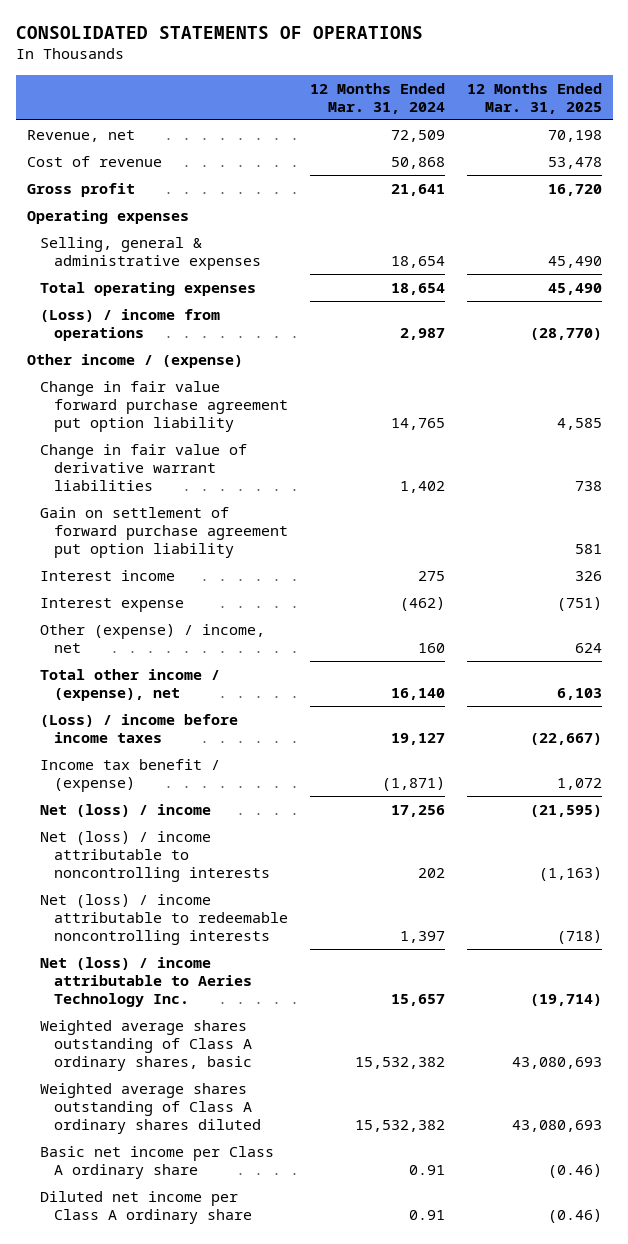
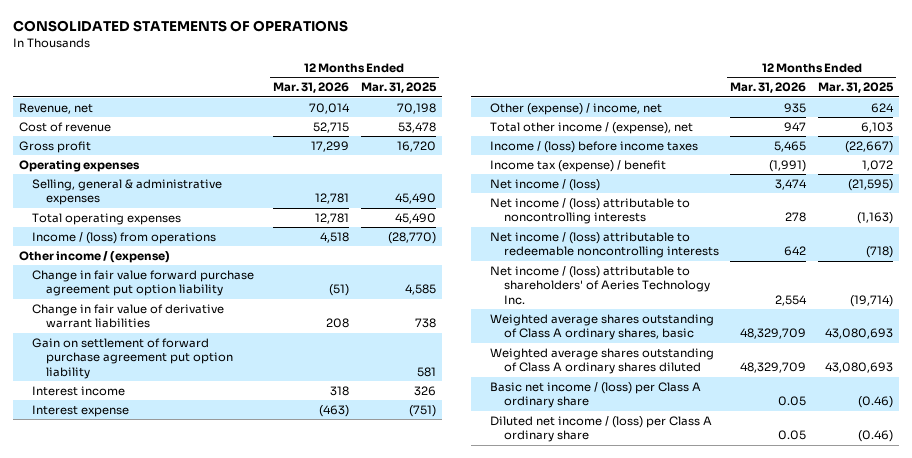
- | 12 Months Ended Mar. 31, 2024 | 12 Months Ended Mar. 31, 2025
+ | 12 Months Ended Mar. 31, 2026 | 12 Months Ended Mar. 31, 2025
- (Loss) / income from operations | 2,987 | (28,770)
+ Income / (loss) from operations | 4,518 | (28,770)
- (Loss) / income before income taxes | 19,127 | (22,667)
- Income tax benefit / (expense) | (1,871) | 1,072
- Net (loss) / income | 17,256 | (21,595)
- Net (loss) / income attributable to noncontrolling interests | 202 | (1,163)
- Net (loss) / income attributable to redeemable noncontrolling interests | 1,397 | (718)
- Net (loss) / income attributable to Aeries Technology Inc. | 15,657 | (19,714)
+ Income / (loss) before income taxes | 5,465 | (22,667)
+ Income tax (expense) / benefit | (1,991) | 1,072
+ Net income / (loss) | 3,474 | (21,595)
+ Net income / (loss) attributable to noncontrolling interests | 278 | (1,163)
+ Net income / (loss) attributable to redeemable noncontrolling interests | 642 | (718)
+ Net income / (loss) attributable to shareholders' of Aeries Technology Inc. | 2,554 | (19,714)
- Basic net income per Class A ordinary share | 0.91 | (0.46)
- Diluted net income per Class A ordinary share | 0.91 | (0.46)
+ Basic net income / (loss) per Class A ordinary share | 0.05 | (0.46)
+ Diluted net income / (loss) per Class A ordinary share | 0.05 | (0.46)

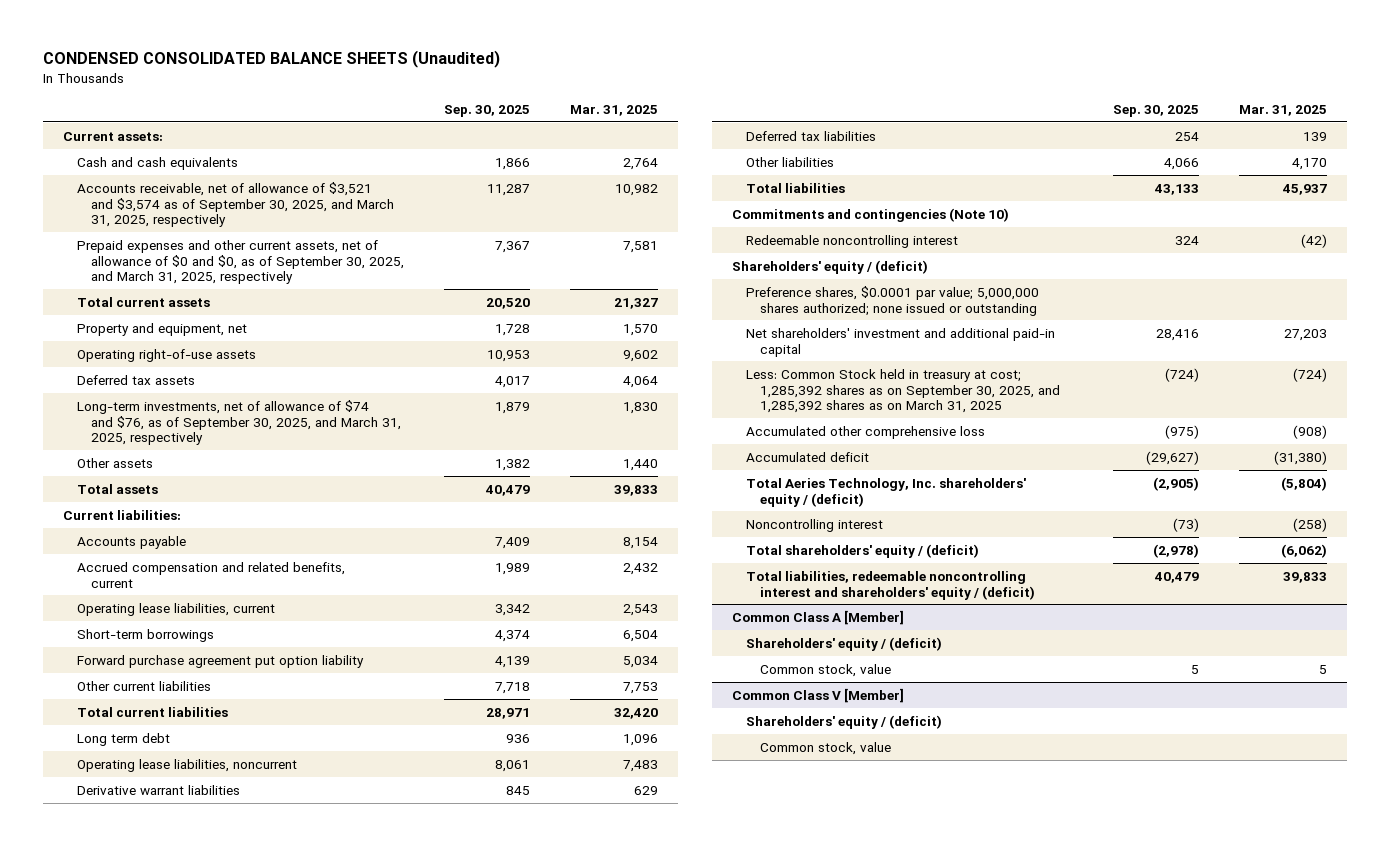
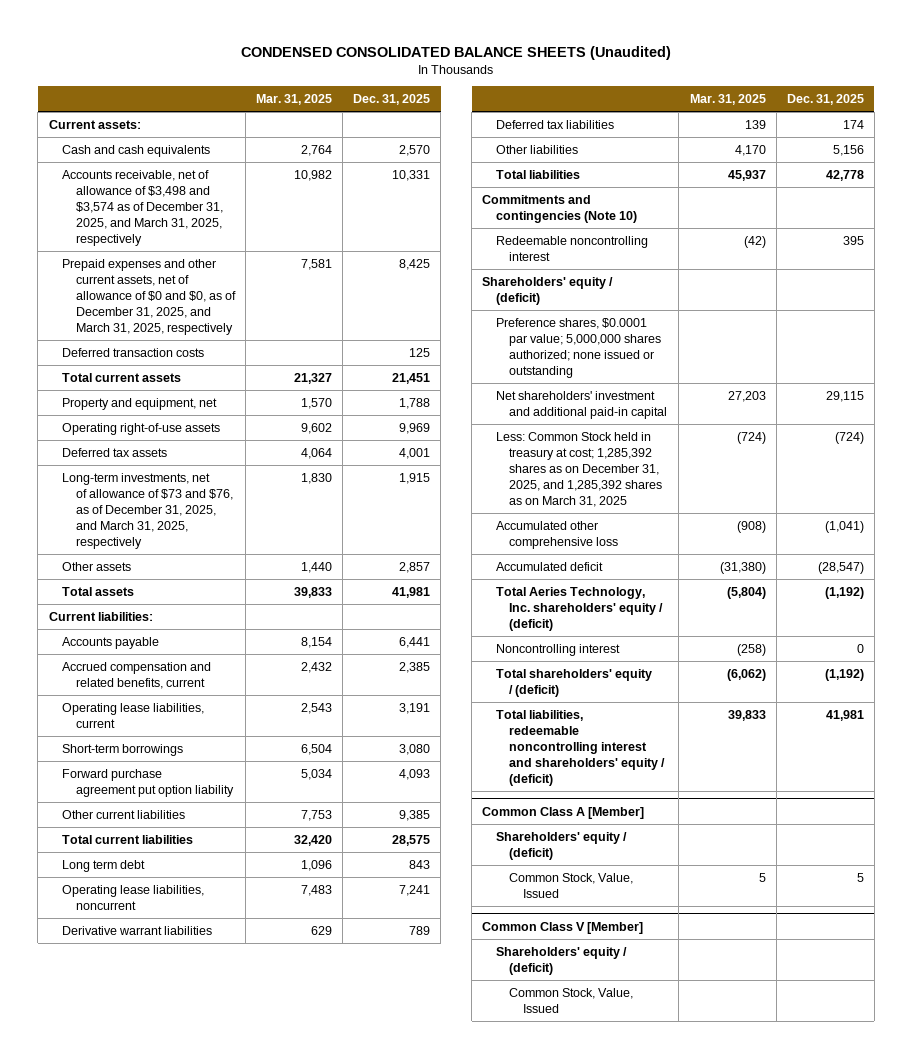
- | Sep. 30, 2025 | Mar. 31, 2025
+ | Mar. 31, 2025 | Dec. 31, 2025
- Accounts receivable, net of allowance of $3,521 and $3,574 as of September 30, 2025, and March 31, 2025, respectively | 11,287 | 10,982
- Prepaid expenses and other current assets, net of allowance of $0 and $0, as of September 30, 2025, and March 31, 2025, respectively | 7,367 | 7,581
+ Accounts receivable, net of allowance of $3,498 and $3,574 as of December 31, 2025, and March 31, 2025, respectively | 10,982 | 10,331
+ Prepaid expenses and other current assets, net of allowance of $0 and $0, as of December 31, 2025, and March 31, 2025, respectively | 7,581 | 8,425
+ Deferred transaction costs | | 125
- Long-term investments, net of allowance of $74 and $76, as of September 30, 2025, and March 31, 2025, respectively | 1,879 | 1,830
+ Long-term investments, net of allowance of $73 and $76, as of December 31, 2025, and March 31, 2025, respectively | 1,830 | 1,915
- Less: Common Stock held in treasury at cost; 1,285,392 shares as on September 30, 2025, and 1,285,392 shares as on March 31, 2025 | (724) | (724)
+ Less: Common Stock held in treasury at cost; 1,285,392 shares as on December 31, 2025, and 1,285,392 shares as on March 31, 2025 | (724) | (724)
@ Common Class A [Member]
- Common stock, value | 5 | 5
+ Common Stock, Value, Issued | 5 | 5
@ Common Class V [Member]
- Common stock, value
+ Common Stock, Value, Issued

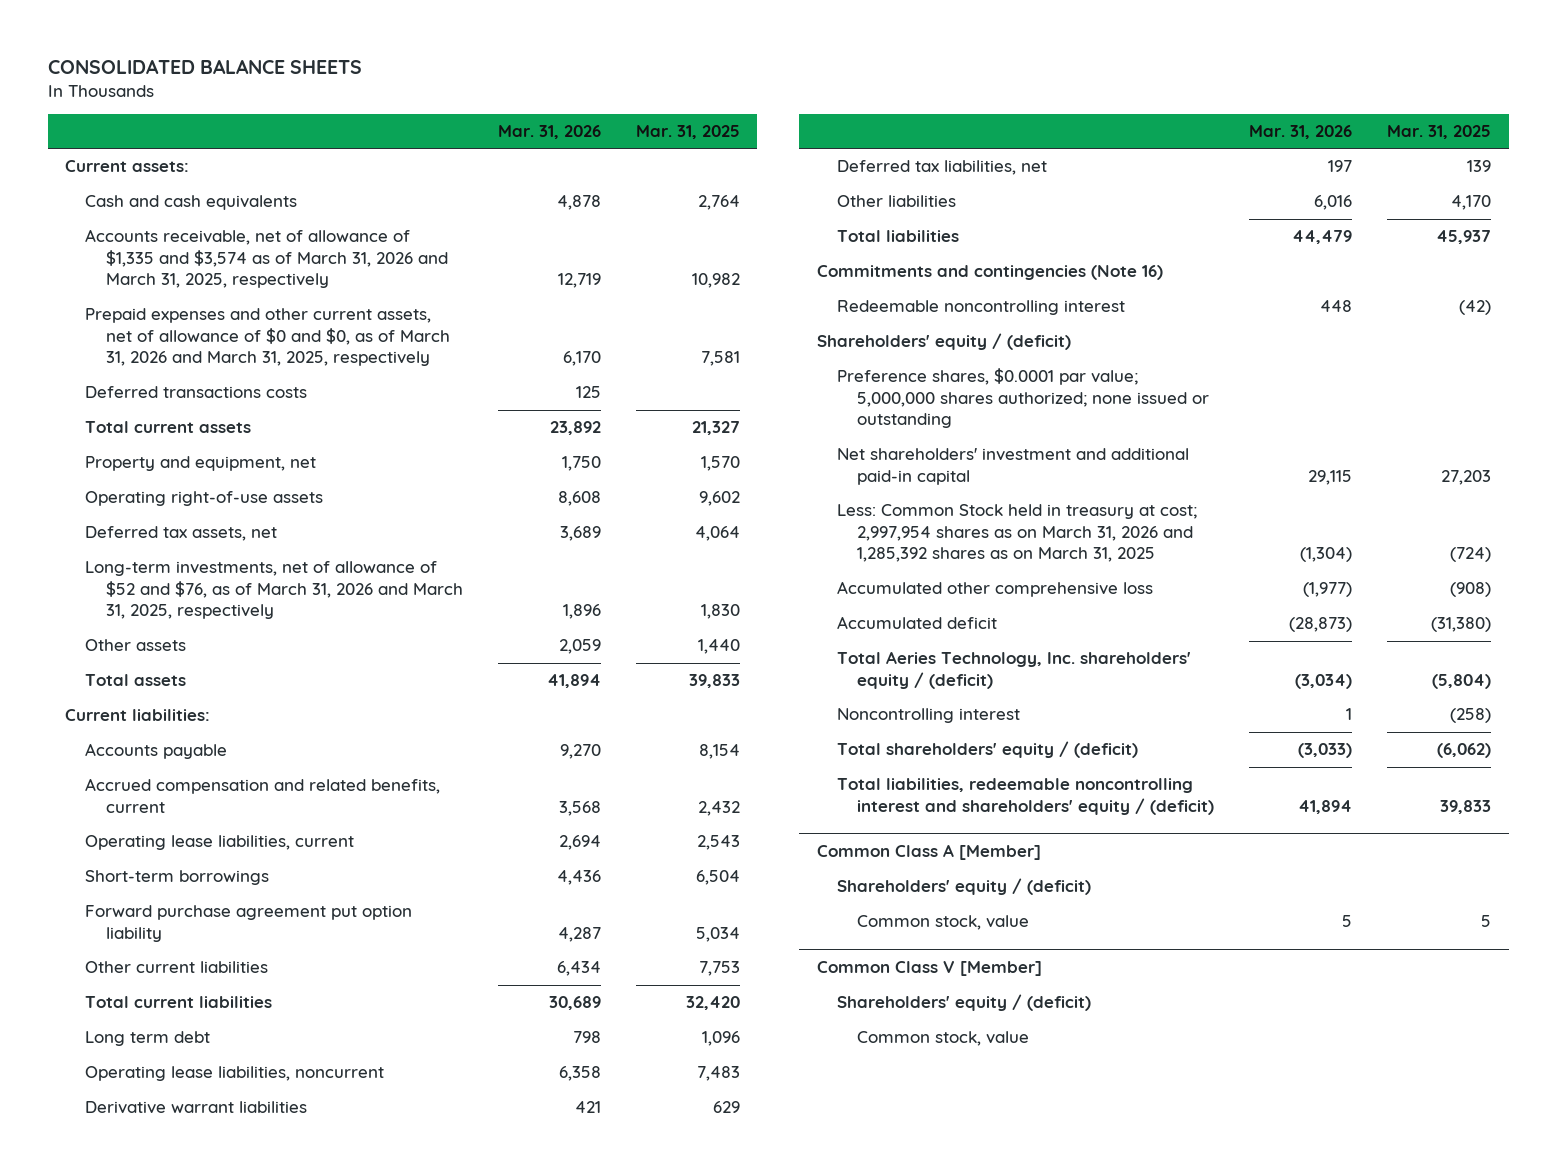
- CONDENSED CONSOLIDATED BALANCE SHEETS (Unaudited)
+ CONSOLIDATED BALANCE SHEETS
- | Mar. 31, 2025 | Dec. 31, 2025
+ | Mar. 31, 2026 | Mar. 31, 2025
- Accounts receivable, net of allowance of $3,498 and $3,574 as of December 31, 2025, and March 31, 2025, respectively | 10,982 | 10,331
- Prepaid expenses and other current assets, net of allowance of $0 and $0, as of December 31, 2025, and March 31, 2025, respectively | 7,581 | 8,425
- Deferred transaction costs | | 125
+ Accounts receivable, net of allowance of $1,335 and $3,574 as of March 31, 2026 and March 31, 2025, respectively | 12,719 | 10,982
+ Prepaid expenses and other current assets, net of allowance of $0 and $0, as of March 31, 2026 and March 31, 2025, respectively | 6,170 | 7,581
+ Deferred transactions costs | 125 |
- Deferred tax assets | 4,064 | 4,001
- Long-term investments, net of allowance of $73 and $76, as of December 31, 2025, and March 31, 2025, respectively | 1,830 | 1,915
+ Deferred tax assets, net | 3,689 | 4,064
+ Long-term investments, net of allowance of $52 and $76, as of March 31, 2026 and March 31, 2025, respectively | 1,896 | 1,830
- Deferred tax liabilities | 139 | 174
+ Deferred tax liabilities, net | 197 | 139
- Commitments and contingencies (Note 10)
+ Commitments and contingencies (Note 16)
- Less: Common Stock held in treasury at cost; 1,285,392 shares as on December 31, 2025, and 1,285,392 shares as on March 31, 2025 | (724) | (724)
+ Less: Common Stock held in treasury at cost; 2,997,954 shares as on March 31, 2026 and 1,285,392 shares as on March 31, 2025 | (1,304) | (724)
@ Common Class A [Member]
- Common Stock, Value, Issued | 5 | 5
+ Common stock, value | 5 | 5
@ Common Class V [Member]
- Common Stock, Value, Issued
+ Common stock, value

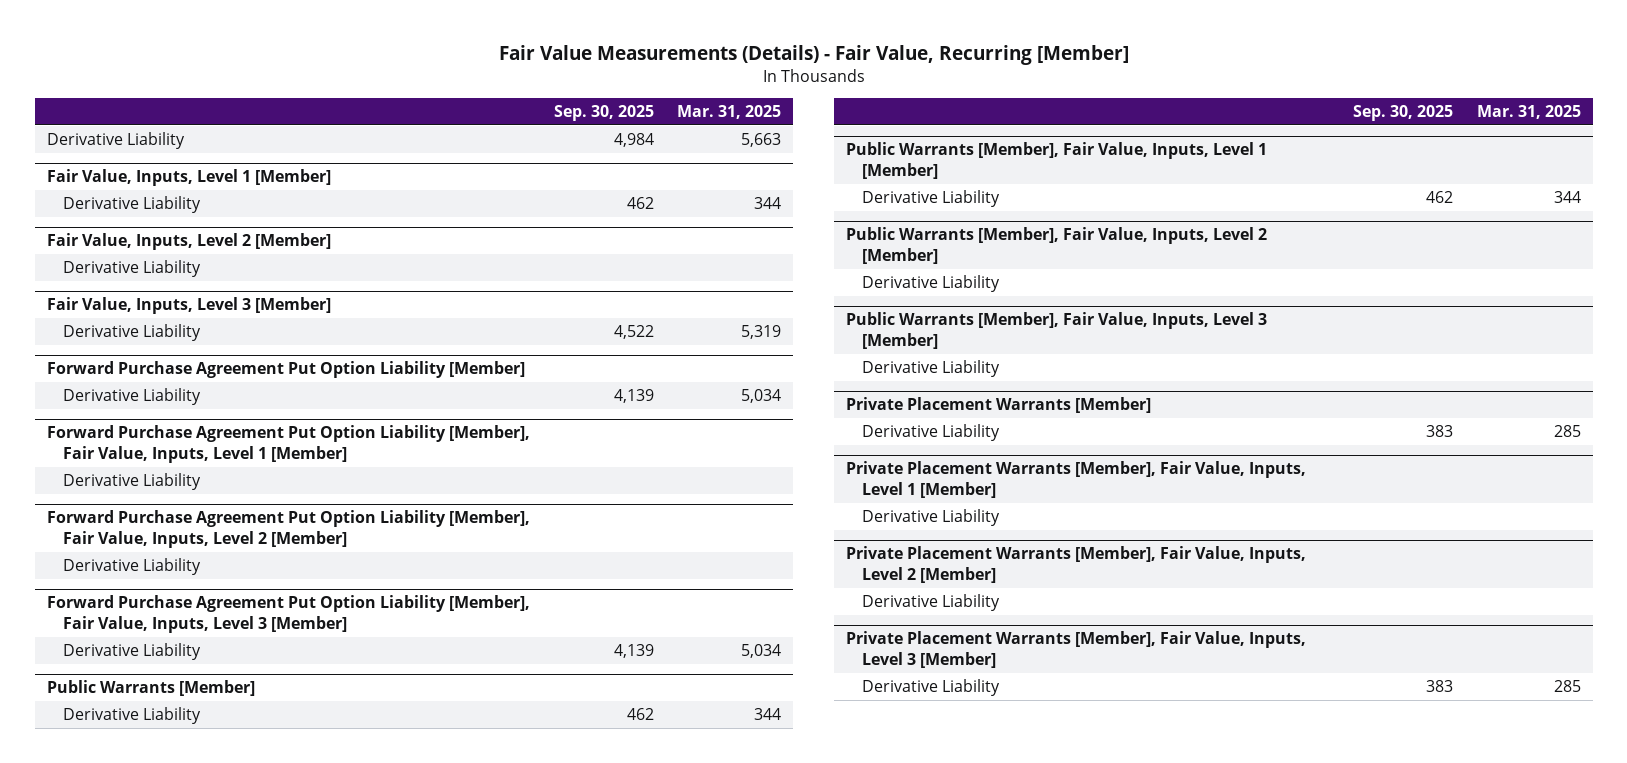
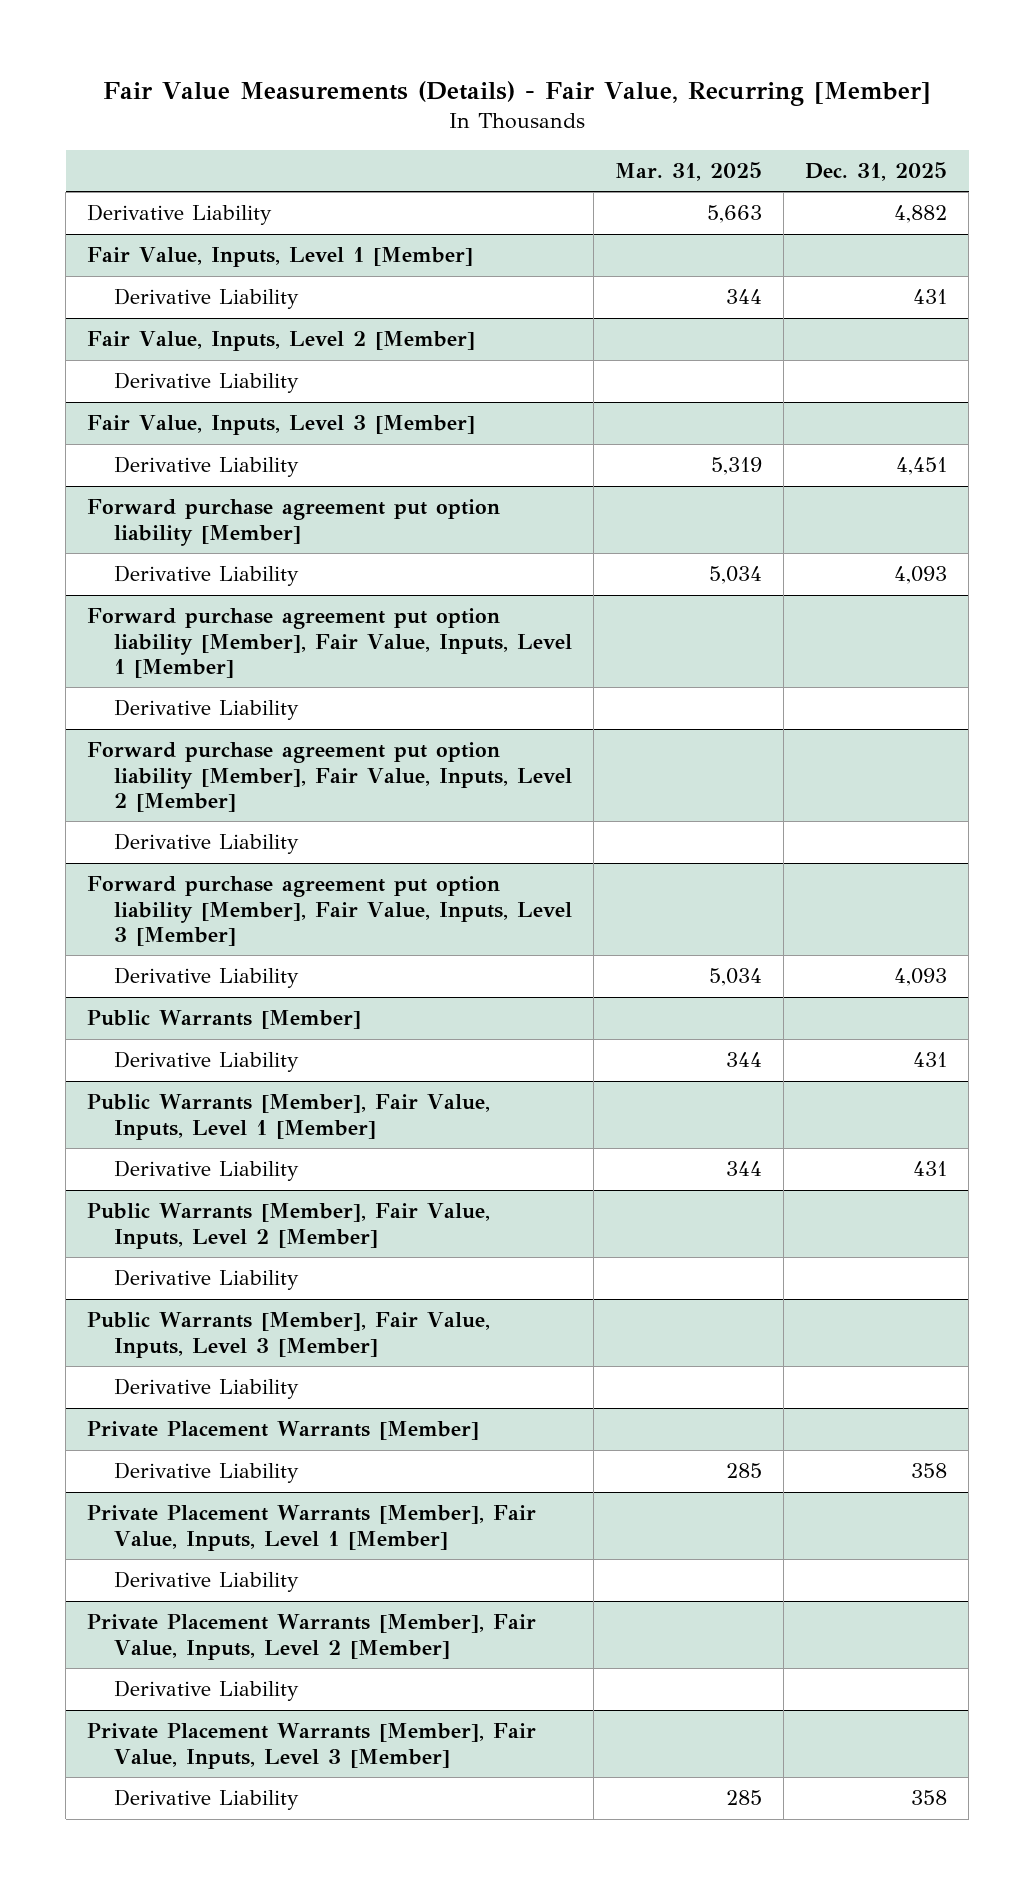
- | Sep. 30, 2025 | Mar. 31, 2025
+ | Mar. 31, 2025 | Dec. 31, 2025
- Forward Purchase Agreement Put Option Liability [Member]
+ Forward purchase agreement put option liability [Member]
- Forward Purchase Agreement Put Option Liability [Member], Fair Value, Inputs, Level 1 [Member]
+ Forward purchase agreement put option liability [Member], Fair Value, Inputs, Level 1 [Member]
- Forward Purchase Agreement Put Option Liability [Member], Fair Value, Inputs, Level 2 [Member]
+ Forward purchase agreement put option liability [Member], Fair Value, Inputs, Level 2 [Member]
- Forward Purchase Agreement Put Option Liability [Member], Fair Value, Inputs, Level 3 [Member]
+ Forward purchase agreement put option liability [Member], Fair Value, Inputs, Level 3 [Member]

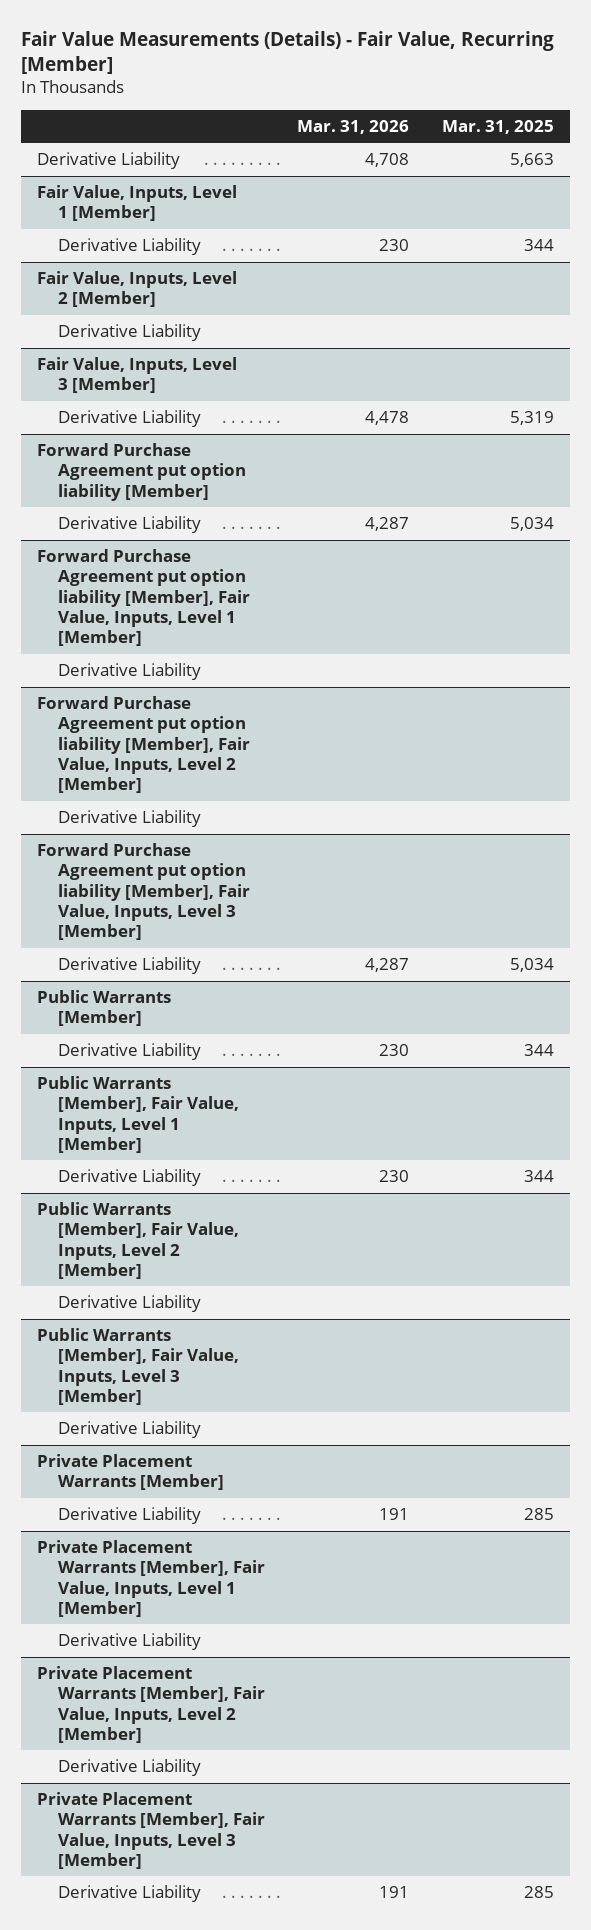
- | Mar. 31, 2025 | Dec. 31, 2025
+ | Mar. 31, 2026 | Mar. 31, 2025
- Forward purchase agreement put option liability [Member]
+ Forward Purchase Agreement put option liability [Member]
- Forward purchase agreement put option liability [Member], Fair Value, Inputs, Level 1 [Member]
+ Forward Purchase Agreement put option liability [Member], Fair Value, Inputs, Level 1 [Member]
- Forward purchase agreement put option liability [Member], Fair Value, Inputs, Level 2 [Member]
+ Forward Purchase Agreement put option liability [Member], Fair Value, Inputs, Level 2 [Member]
- Forward purchase agreement put option liability [Member], Fair Value, Inputs, Level 3 [Member]
+ Forward Purchase Agreement put option liability [Member], Fair Value, Inputs, Level 3 [Member]

